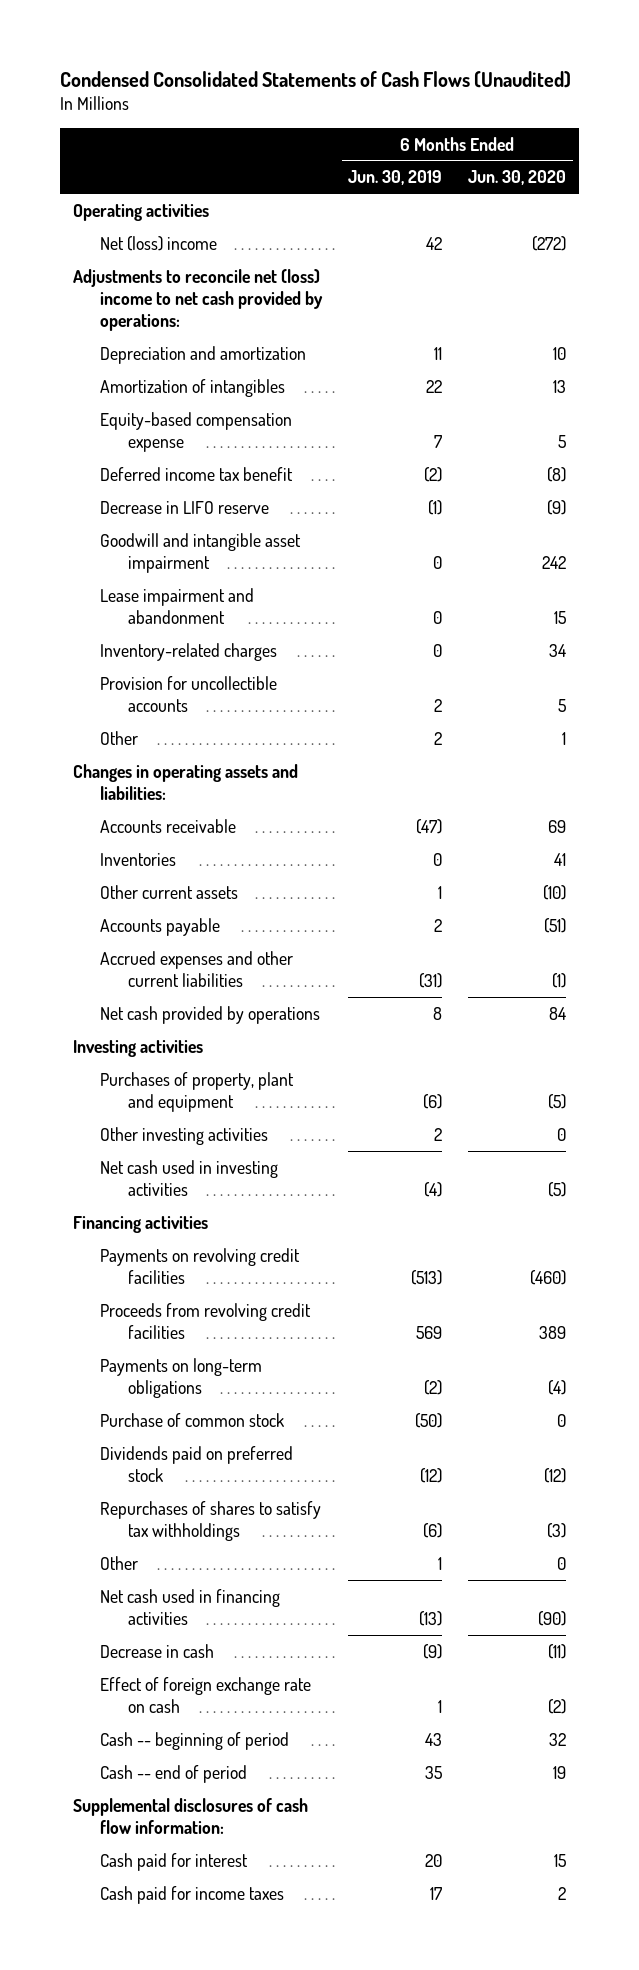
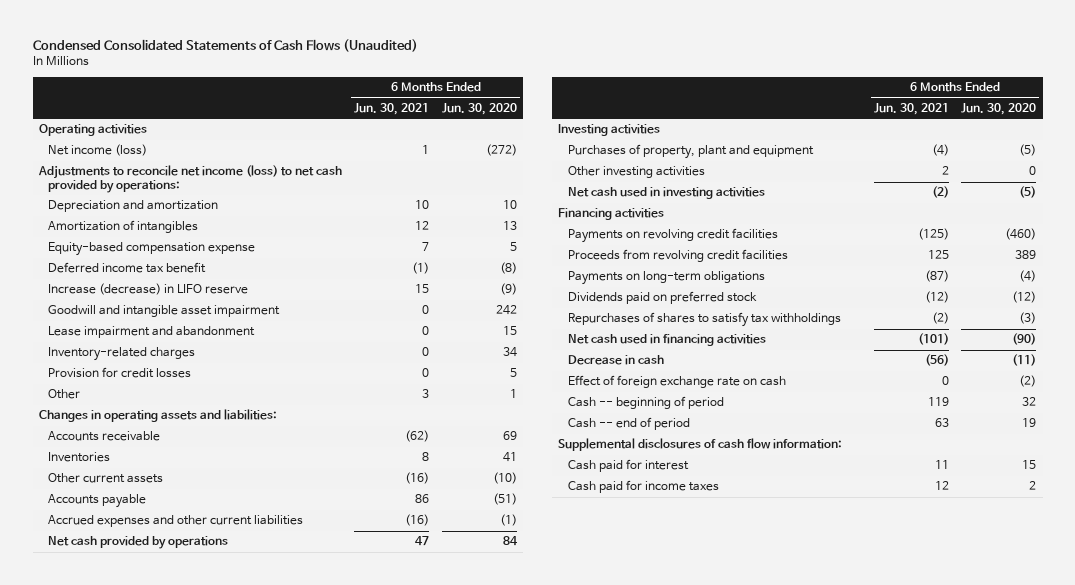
- | 6 Months Ended Jun. 30, 2019 | 6 Months Ended Jun. 30, 2020
+ | 6 Months Ended Jun. 30, 2021 | 6 Months Ended Jun. 30, 2020
- Net (loss) income | 42 | (272)
- Adjustments to reconcile net (loss) income to net cash provided by operations:
+ Net income (loss) | 1 | (272)
+ Adjustments to reconcile net income (loss) to net cash provided by operations:
- Decrease in LIFO reserve | (1) | (9)
+ Increase (decrease) in LIFO reserve | 15 | (9)
- Provision for uncollectible accounts | 2 | 5
+ Provision for credit losses | 0 | 5
- Purchase of common stock | (50) | 0
- Other | 1 | 0

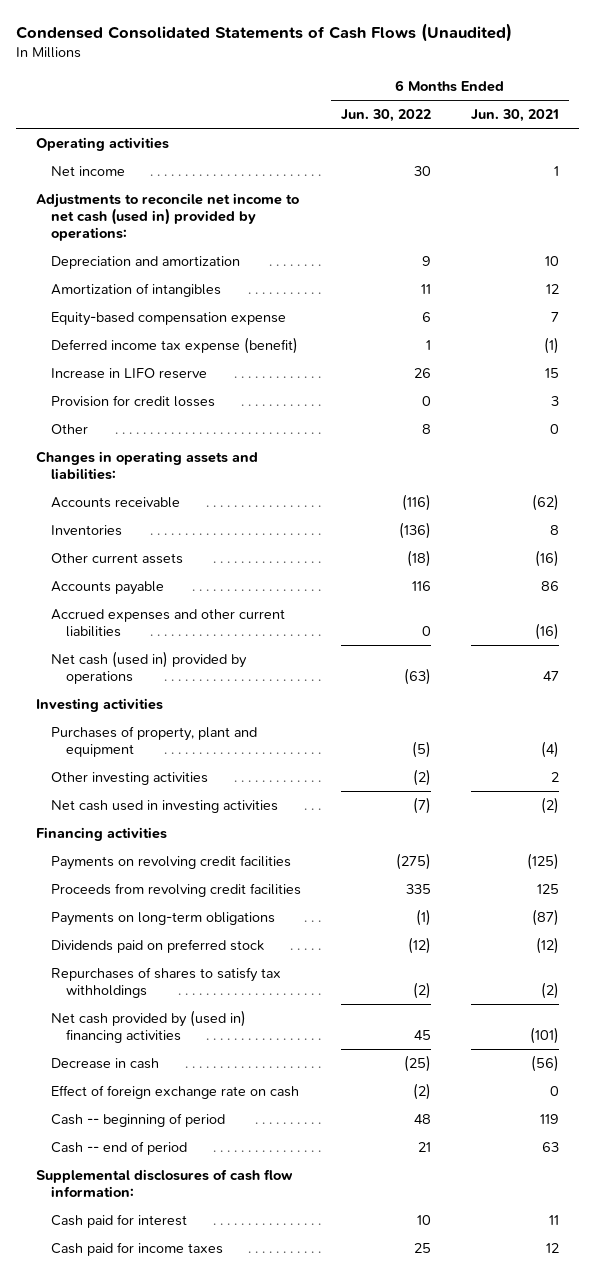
- | 6 Months Ended Jun. 30, 2021 | 6 Months Ended Jun. 30, 2020
+ | 6 Months Ended Jun. 30, 2022 | 6 Months Ended Jun. 30, 2021
- Net income (loss) | 1 | (272)
- Adjustments to reconcile net income (loss) to net cash provided by operations:
+ Net income | 30 | 1
+ Adjustments to reconcile net income to net cash (used in) provided by operations:
- Deferred income tax benefit | (1) | (8)
- Increase (decrease) in LIFO reserve | 15 | (9)
- Goodwill and intangible asset impairment | 0 | 242
- Lease impairment and abandonment | 0 | 15
- Inventory-related charges | 0 | 34
- Provision for credit losses | 0 | 5
- Other | 3 | 1
+ Deferred income tax expense (benefit) | 1 | (1)
+ Increase in LIFO reserve | 26 | 15
+ Provision for credit losses | 0 | 3
+ Other | 8 | 0
- Net cash provided by operations | 47 | 84
+ Net cash (used in) provided by operations | (63) | 47
- Net cash used in financing activities | (101) | (90)
+ Net cash provided by (used in) financing activities | 45 | (101)

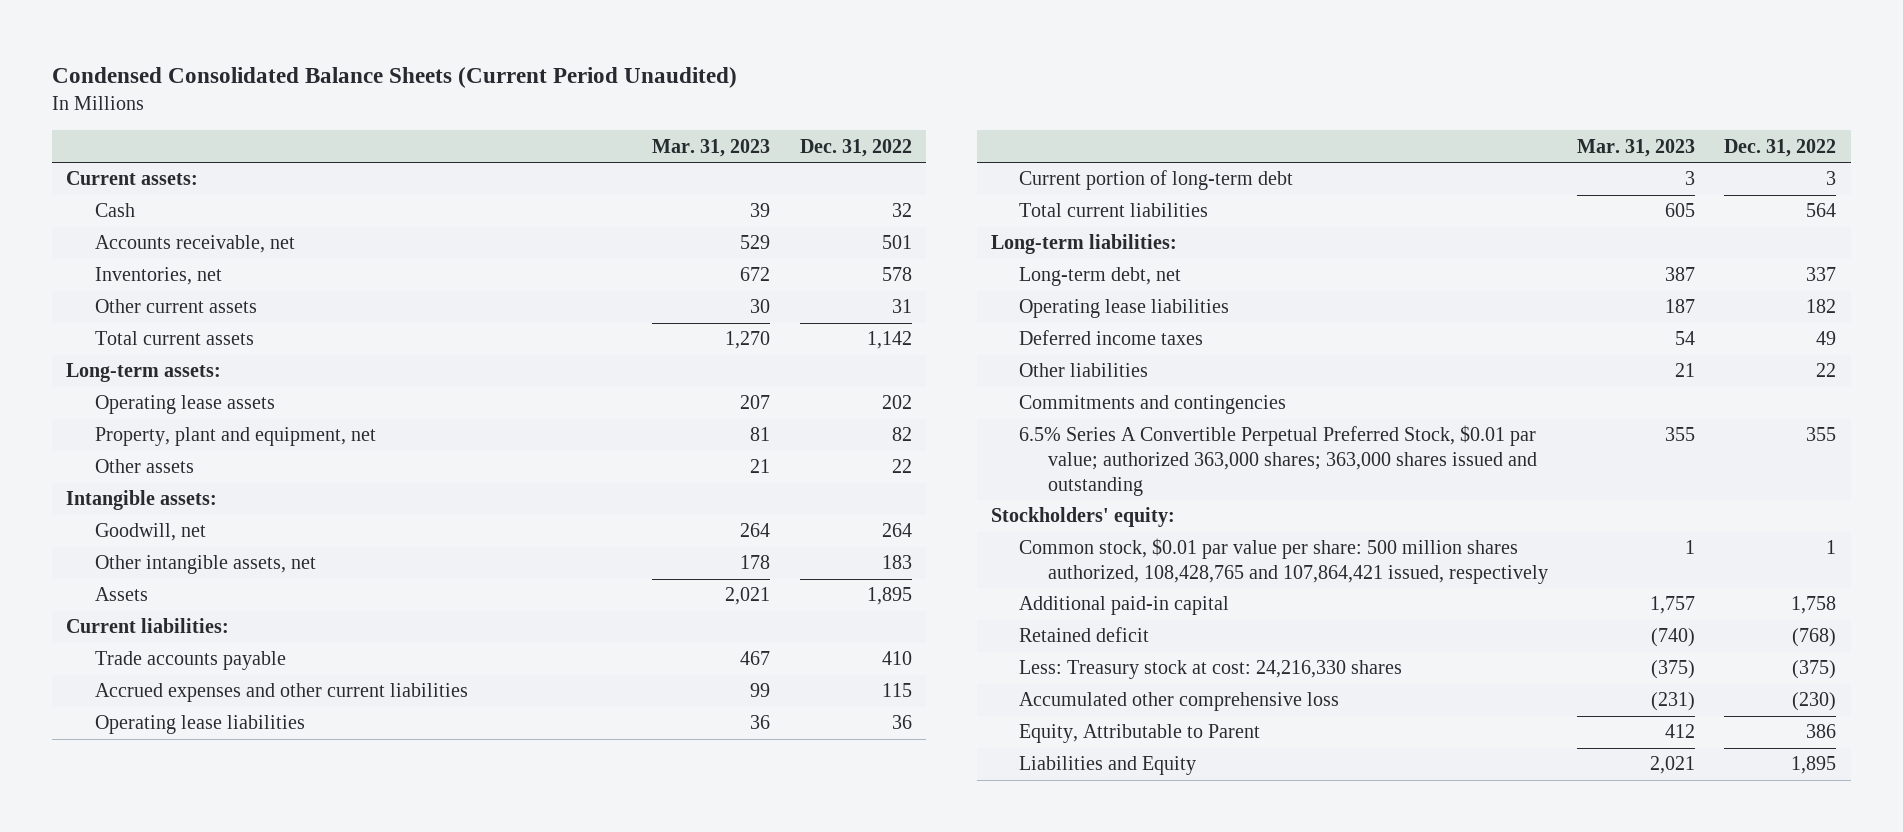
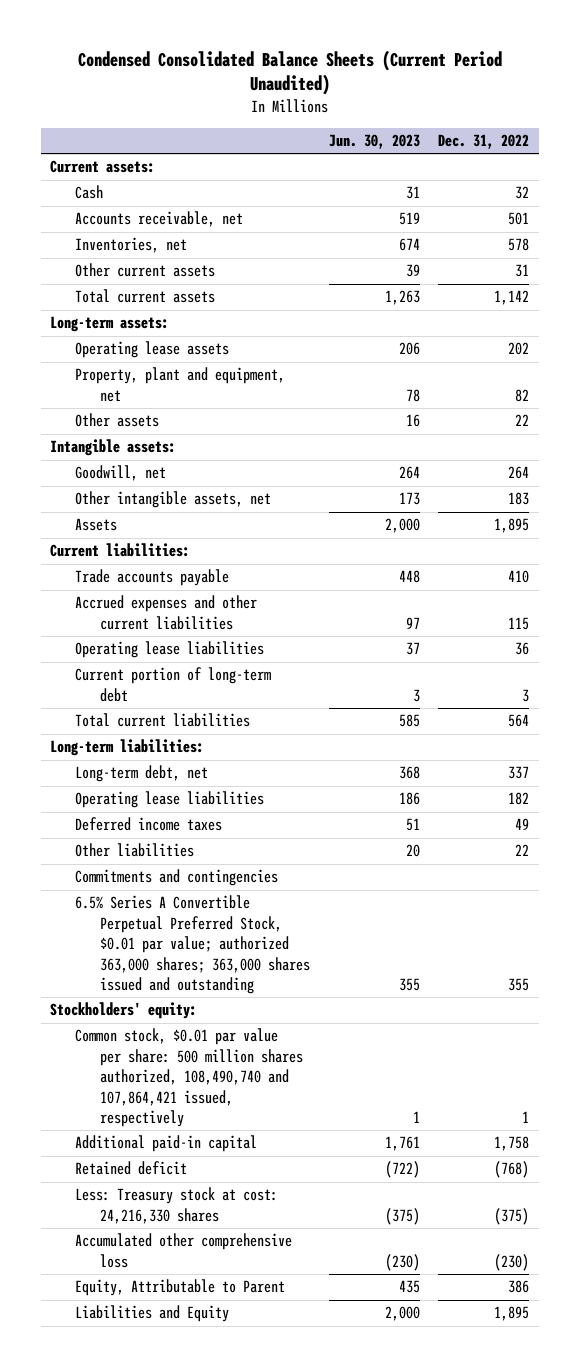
- | Mar. 31, 2023 | Dec. 31, 2022
+ | Jun. 30, 2023 | Dec. 31, 2022
- Common stock, $0.01 par value per share: 500 million shares authorized, 108,428,765 and 107,864,421 issued, respectively | 1 | 1
+ Common stock, $0.01 par value per share: 500 million shares authorized, 108,490,740 and 107,864,421 issued, respectively | 1 | 1

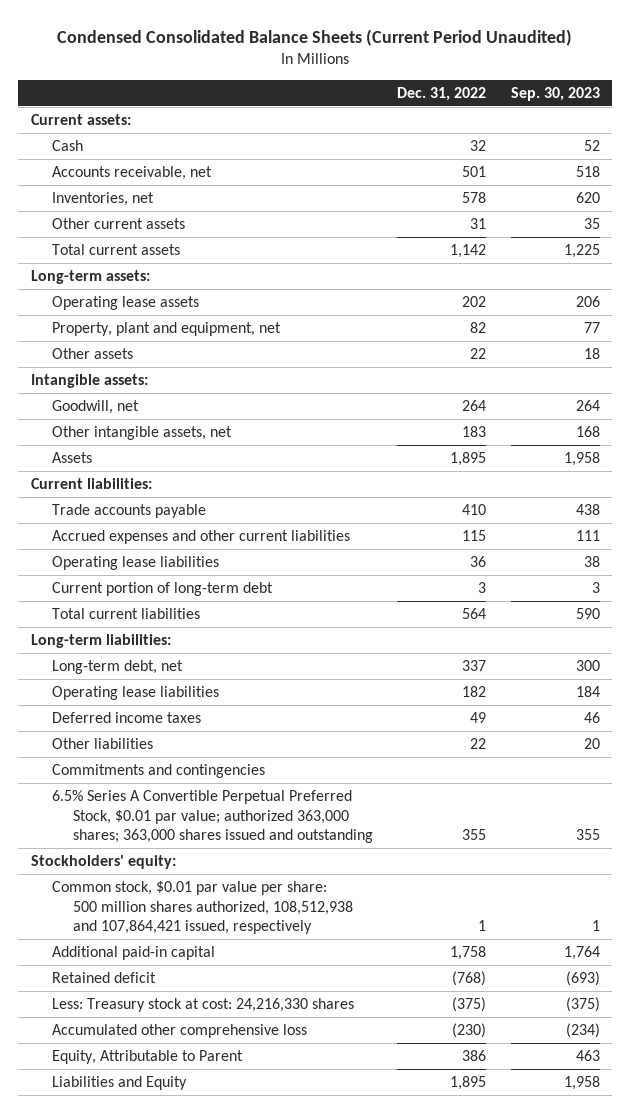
- | Jun. 30, 2023 | Dec. 31, 2022
+ | Dec. 31, 2022 | Sep. 30, 2023
- Common stock, $0.01 par value per share: 500 million shares authorized, 108,490,740 and 107,864,421 issued, respectively | 1 | 1
+ Common stock, $0.01 par value per share: 500 million shares authorized, 108,512,938 and 107,864,421 issued, respectively | 1 | 1

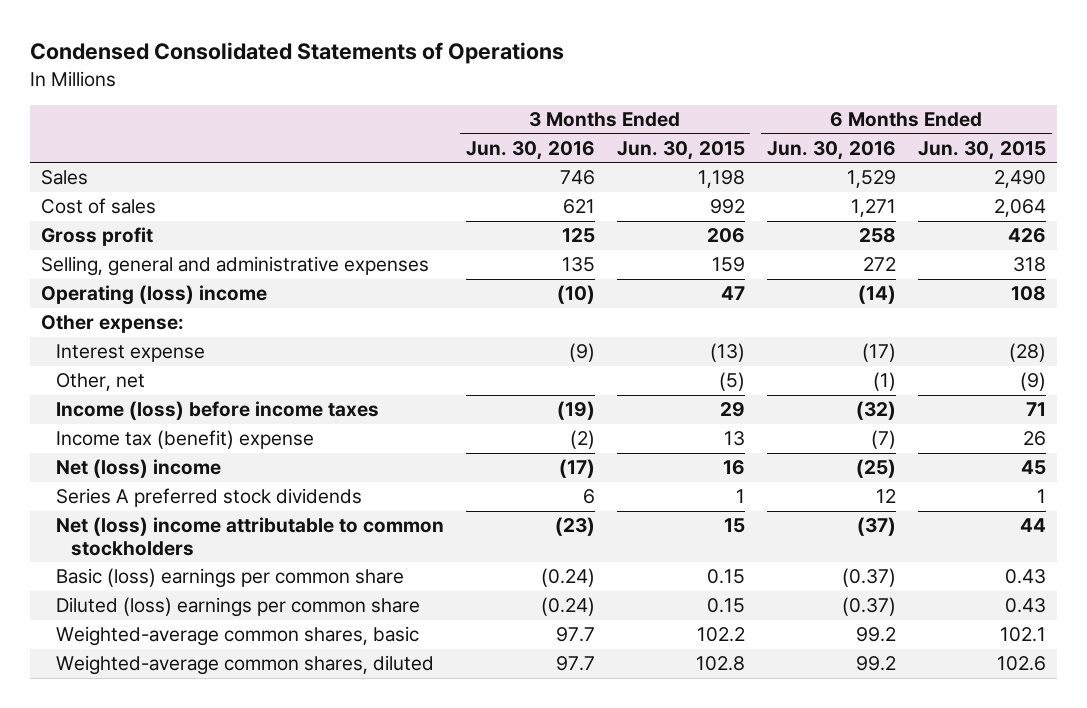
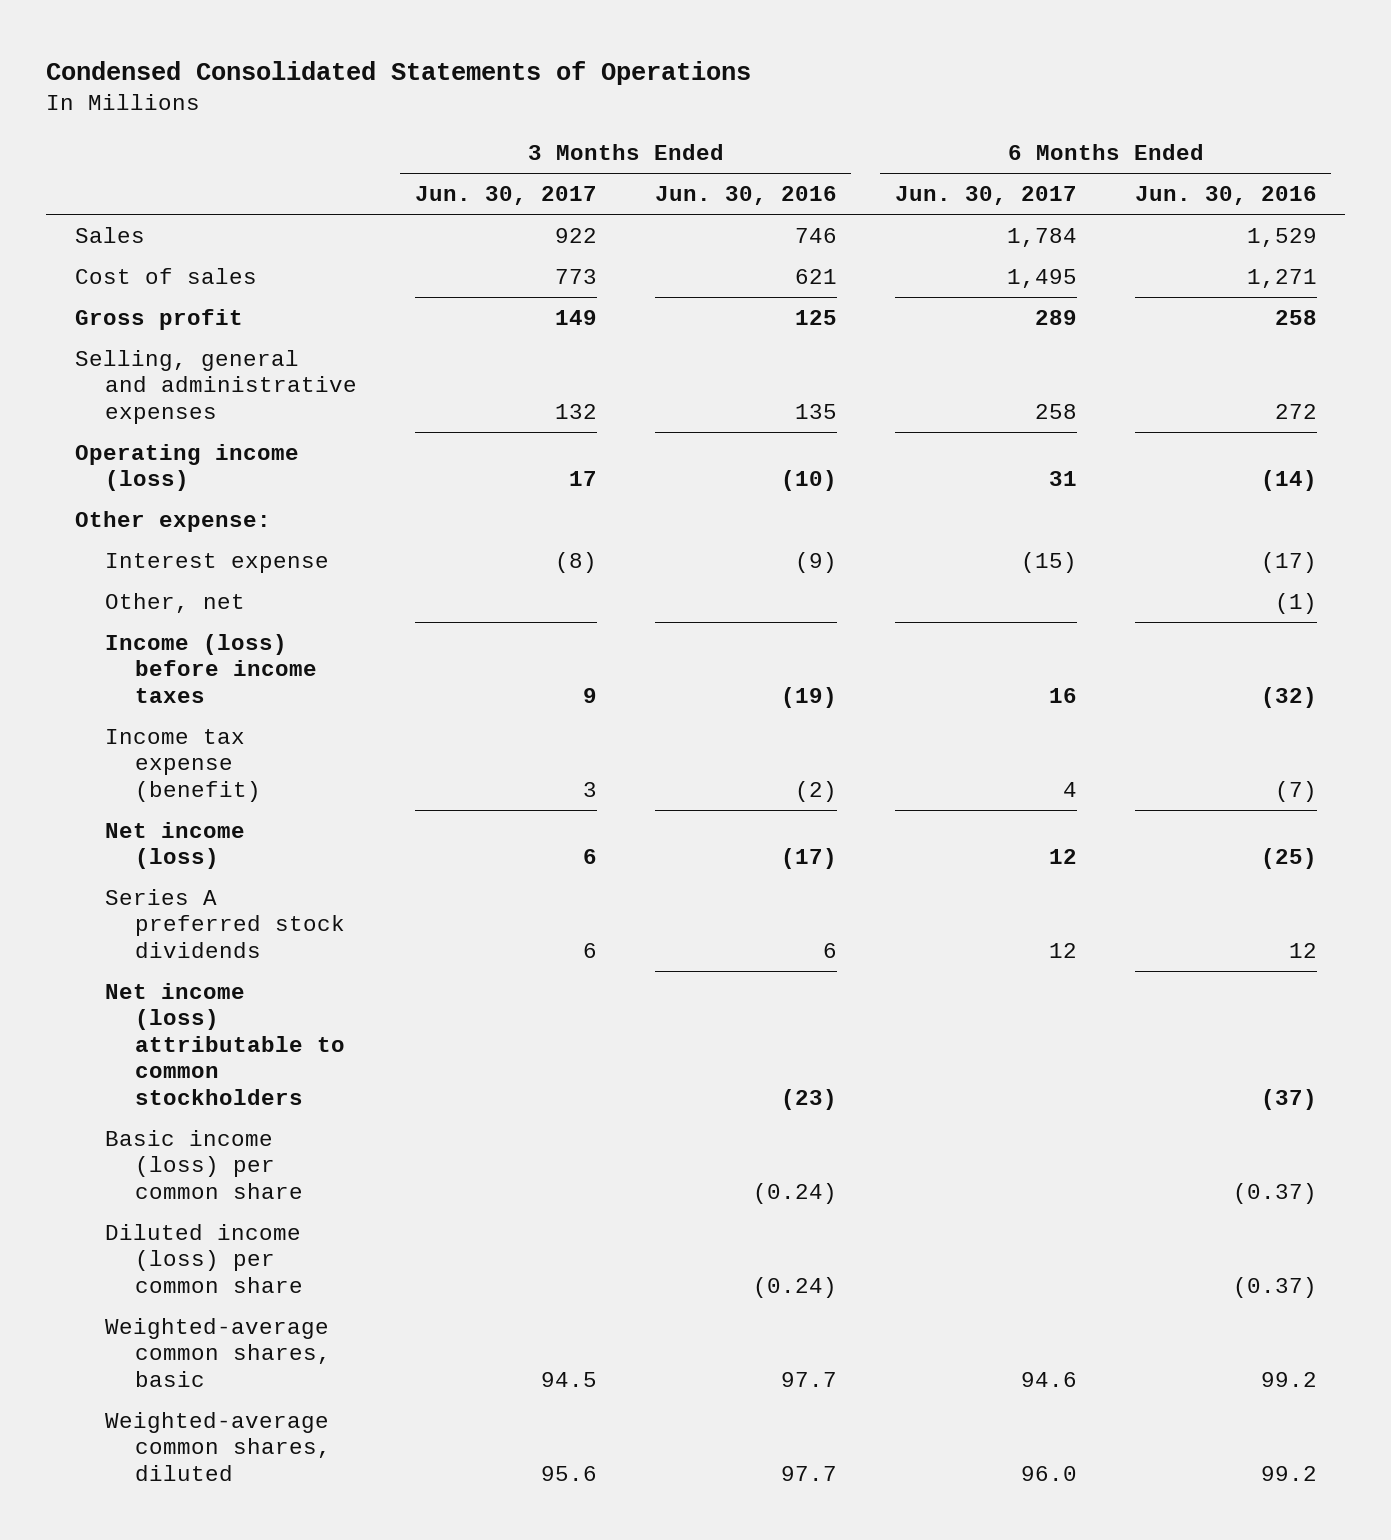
- | 3 Months Ended Jun. 30, 2016 | 3 Months Ended Jun. 30, 2015 | 6 Months Ended Jun. 30, 2016 | 6 Months Ended Jun. 30, 2015
+ | 3 Months Ended Jun. 30, 2017 | 3 Months Ended Jun. 30, 2016 | 6 Months Ended Jun. 30, 2017 | 6 Months Ended Jun. 30, 2016
- Operating (loss) income | (10) | 47 | (14) | 108
+ Operating income (loss) | 17 | (10) | 31 | (14)
- Income tax (benefit) expense | (2) | 13 | (7) | 26
- Net (loss) income | (17) | 16 | (25) | 45
+ Income tax expense (benefit) | 3 | (2) | 4 | (7)
+ Net income (loss) | 6 | (17) | 12 | (25)
- Net (loss) income attributable to common stockholders | (23) | 15 | (37) | 44
- Basic (loss) earnings per common share | (0.24) | 0.15 | (0.37) | 0.43
- Diluted (loss) earnings per common share | (0.24) | 0.15 | (0.37) | 0.43
+ Net income (loss) attributable to common stockholders | | (23) | | (37)
+ Basic income (loss) per common share | | (0.24) | | (0.37)
+ Diluted income (loss) per common share | | (0.24) | | (0.37)

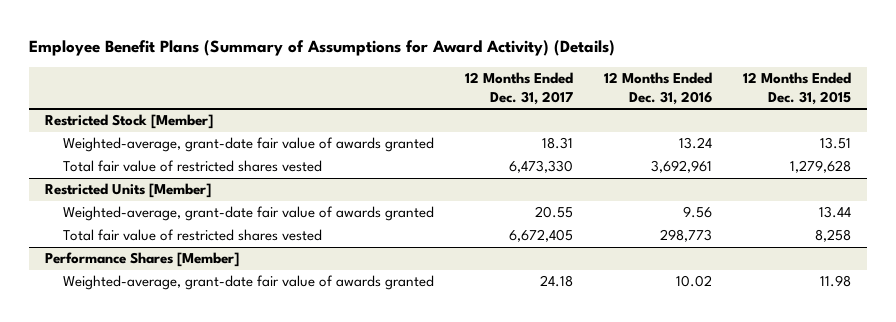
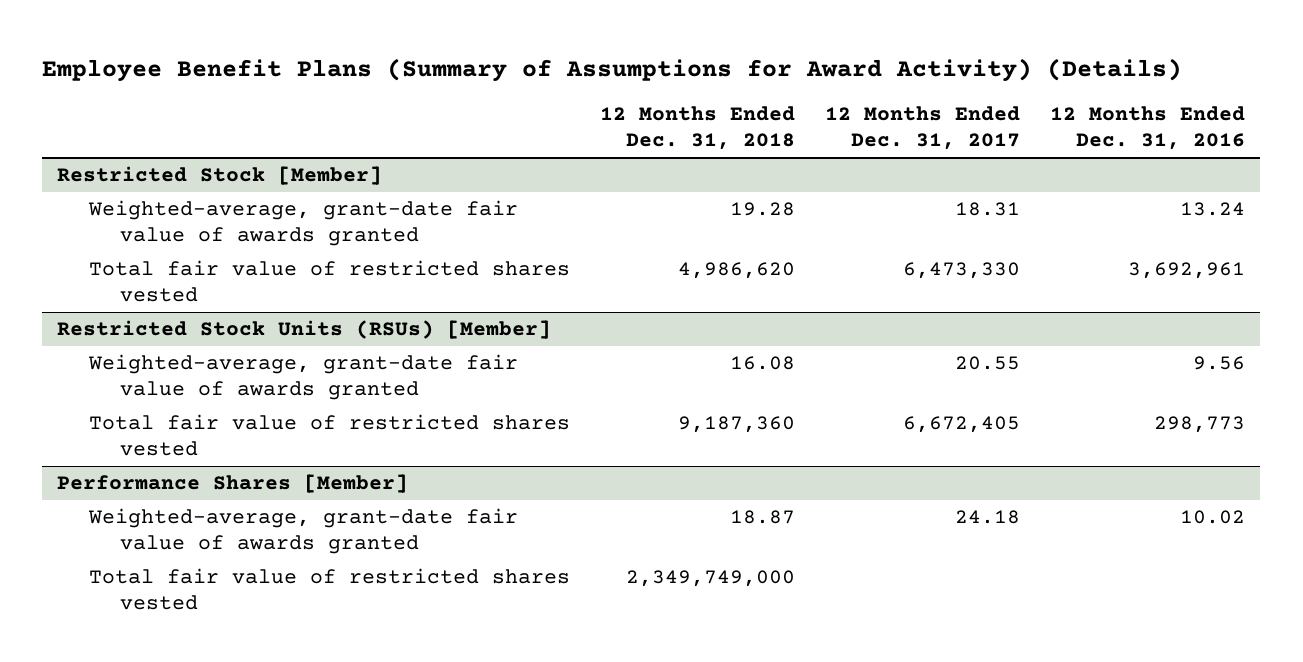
- | 12 Months Ended Dec. 31, 2017 | 12 Months Ended Dec. 31, 2016 | 12 Months Ended Dec. 31, 2015
+ | 12 Months Ended Dec. 31, 2018 | 12 Months Ended Dec. 31, 2017 | 12 Months Ended Dec. 31, 2016
- Restricted Units [Member]
+ Restricted Stock Units (RSUs) [Member]
@ Performance Shares [Member]
+ Total fair value of restricted shares vested | 2,349,749,000 | |

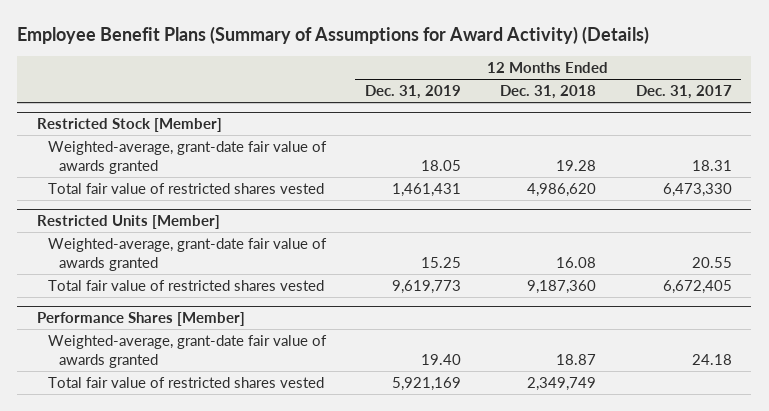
- | 12 Months Ended Dec. 31, 2018 | 12 Months Ended Dec. 31, 2017 | 12 Months Ended Dec. 31, 2016
+ | 12 Months Ended Dec. 31, 2019 | 12 Months Ended Dec. 31, 2018 | 12 Months Ended Dec. 31, 2017
- Restricted Stock Units (RSUs) [Member]
+ Restricted Units [Member]
@ Performance Shares [Member]
- Total fair value of restricted shares vested | 2,349,749,000 | |
+ Total fair value of restricted shares vested | 5,921,169 | 2,349,749 |

